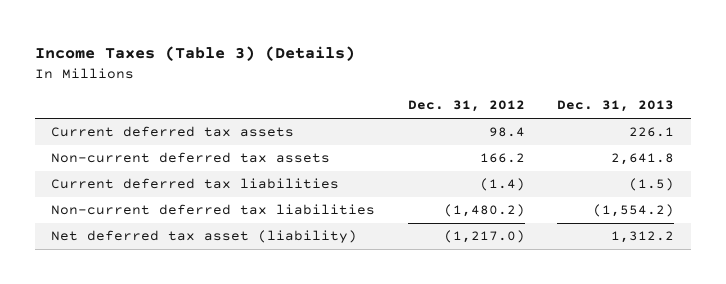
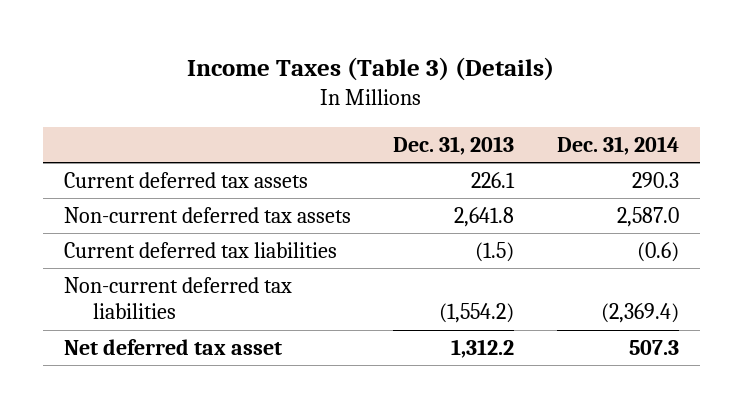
- | Dec. 31, 2012 | Dec. 31, 2013
+ | Dec. 31, 2013 | Dec. 31, 2014
- Net deferred tax asset (liability) | (1,217.0) | 1,312.2
+ Net deferred tax asset | 1,312.2 | 507.3

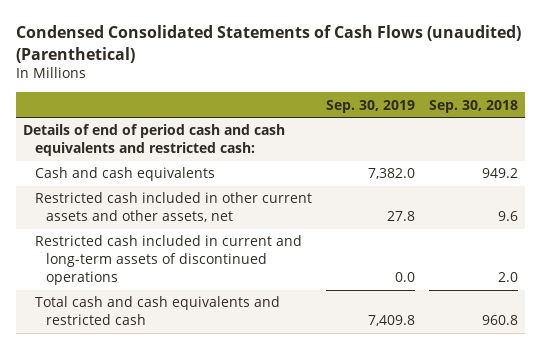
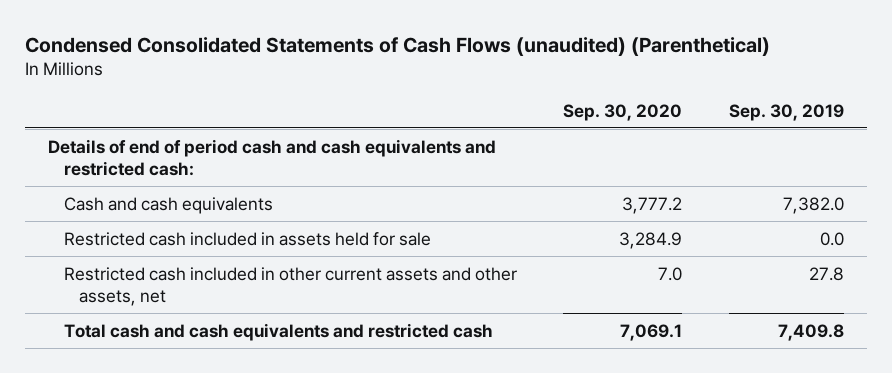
- | Sep. 30, 2019 | Sep. 30, 2018
+ | Sep. 30, 2020 | Sep. 30, 2019
+ Restricted cash included in assets held for sale | 3,284.9 | 0.0
- Restricted cash included in current and long-term assets of discontinued operations | 0.0 | 2.0

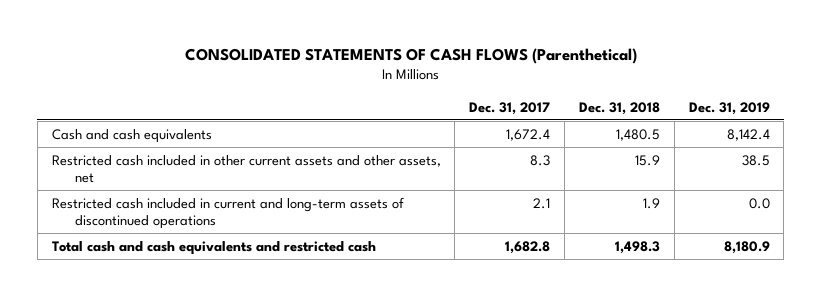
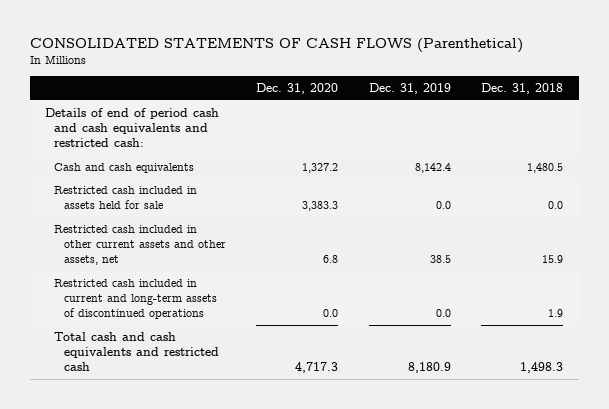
- | Dec. 31, 2017 | Dec. 31, 2018 | Dec. 31, 2019
+ | Dec. 31, 2020 | Dec. 31, 2019 | Dec. 31, 2018
+ Details of end of period cash and cash equivalents and restricted cash:
+ Restricted cash included in assets held for sale | 3,383.3 | 0.0 | 0.0

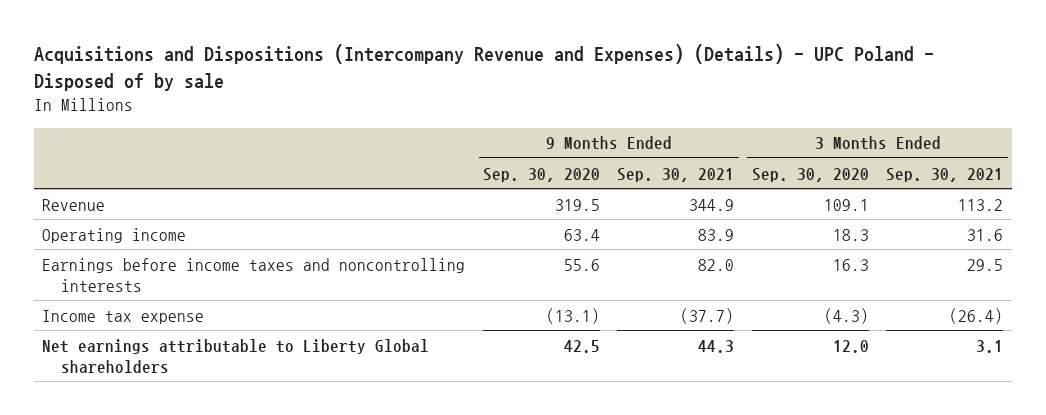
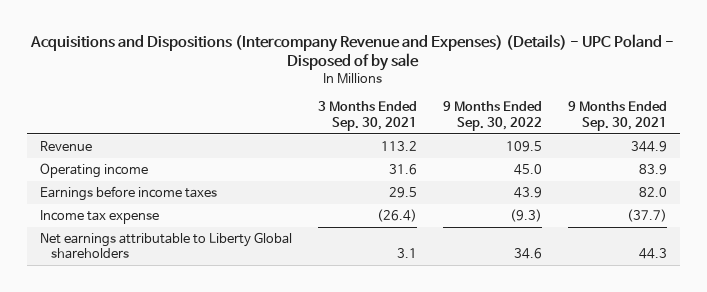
- | 9 Months Ended Sep. 30, 2020 | 9 Months Ended Sep. 30, 2021 | 3 Months Ended Sep. 30, 2020 | 3 Months Ended Sep. 30, 2021
+ | 3 Months Ended Sep. 30, 2021 | 9 Months Ended Sep. 30, 2022 | 9 Months Ended Sep. 30, 2021
- Earnings before income taxes and noncontrolling interests | 55.6 | 82.0 | 16.3 | 29.5
+ Earnings before income taxes | 29.5 | 43.9 | 82.0

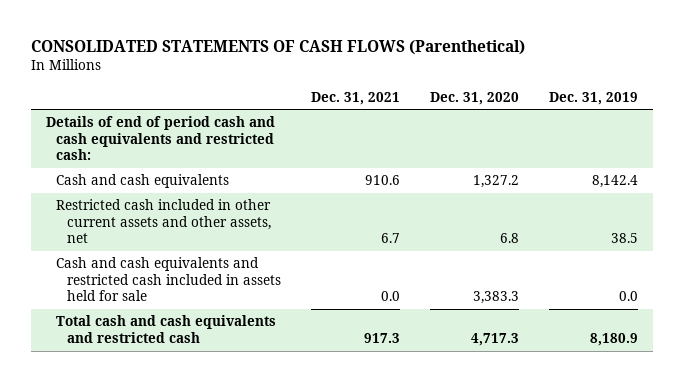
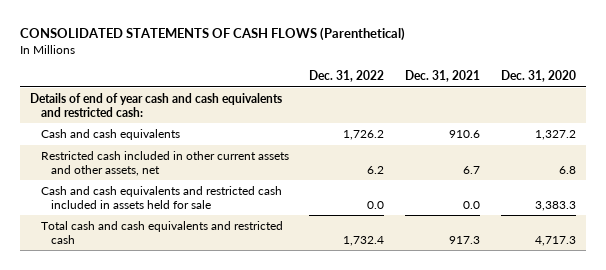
- | Dec. 31, 2021 | Dec. 31, 2020 | Dec. 31, 2019
+ | Dec. 31, 2022 | Dec. 31, 2021 | Dec. 31, 2020
- Details of end of period cash and cash equivalents and restricted cash:
+ Details of end of year cash and cash equivalents and restricted cash:

